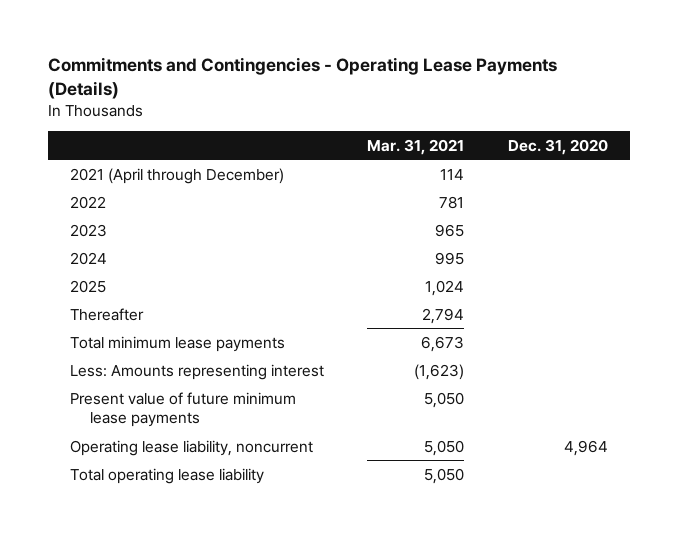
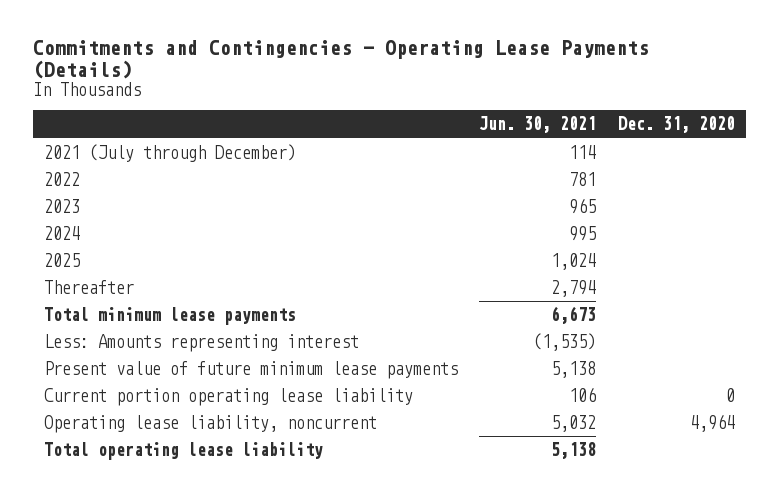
- | Mar. 31, 2021 | Dec. 31, 2020
+ | Jun. 30, 2021 | Dec. 31, 2020
- 2021 (April through December) | 114 |
+ 2021 (July through December) | 114 |
+ Current portion operating lease liability | 106 | 0

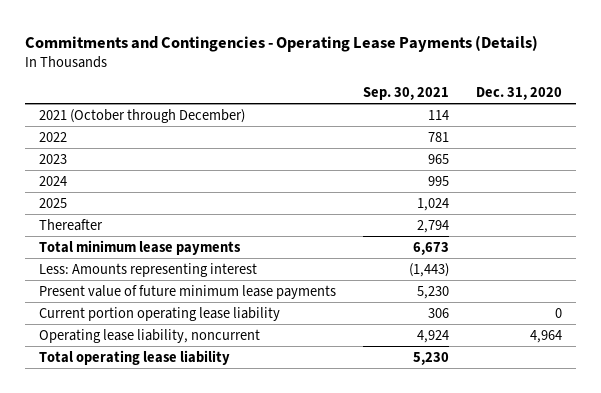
- | Jun. 30, 2021 | Dec. 31, 2020
+ | Sep. 30, 2021 | Dec. 31, 2020
- 2021 (July through December) | 114 |
+ 2021 (October through December) | 114 |

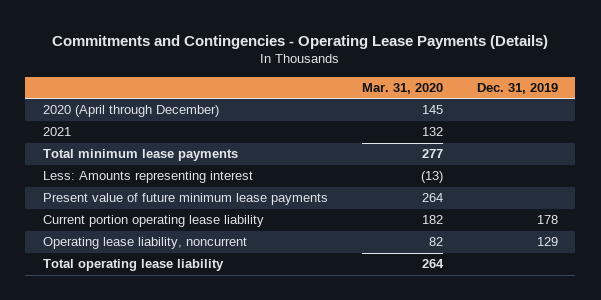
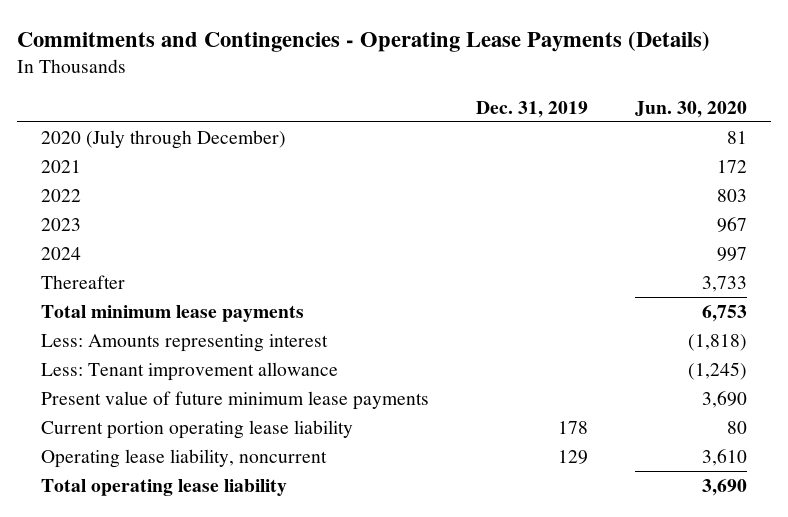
- | Mar. 31, 2020 | Dec. 31, 2019
+ | Dec. 31, 2019 | Jun. 30, 2020
- 2020 (April through December) | 145 |
+ 2020 (July through December) | | 81
+ 2022 | | 803
+ 2023 | | 967
+ 2024 | | 997
+ Thereafter | | 3,733
+ Less: Tenant improvement allowance | | (1,245)

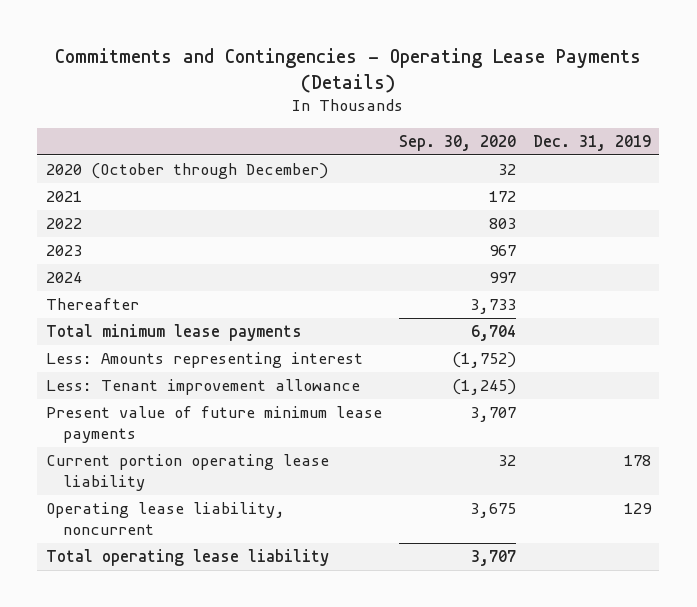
- | Dec. 31, 2019 | Jun. 30, 2020
+ | Sep. 30, 2020 | Dec. 31, 2019
- 2020 (July through December) | | 81
+ 2020 (October through December) | 32 |

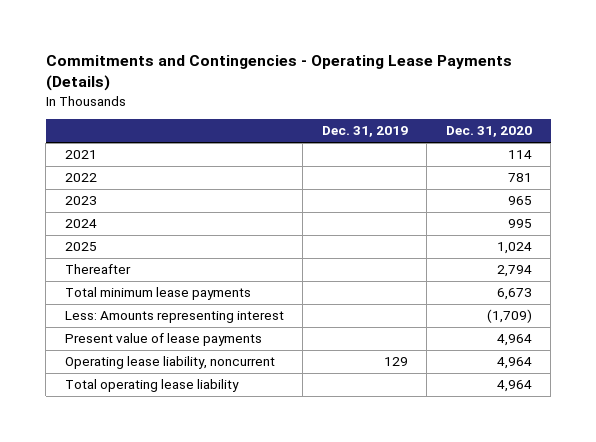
- | Sep. 30, 2020 | Dec. 31, 2019
+ | Dec. 31, 2019 | Dec. 31, 2020
- 2020 (October through December) | 32 |
+ 2025 | | 1,024
- Less: Tenant improvement allowance | (1,245) |
- Present value of future minimum lease payments | 3,707 |
- Current portion operating lease liability | 32 | 178
+ Present value of lease payments | | 4,964

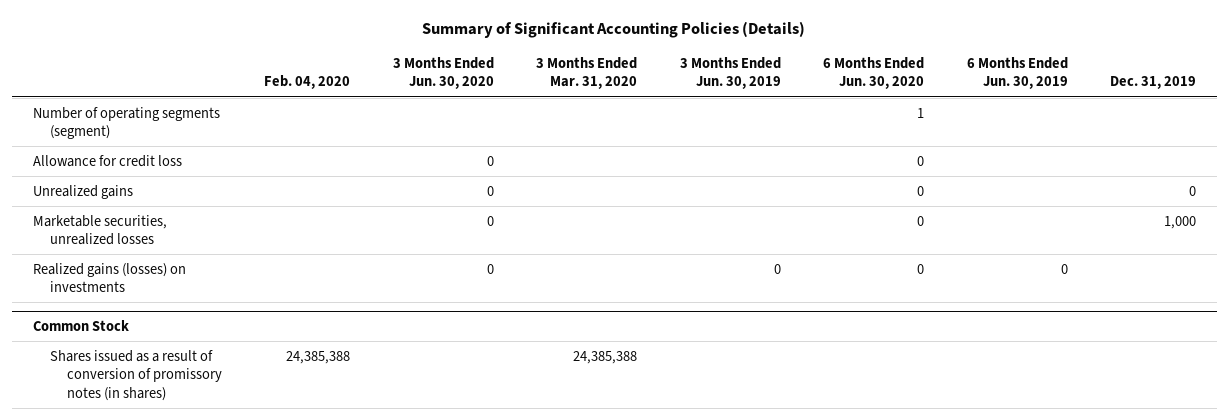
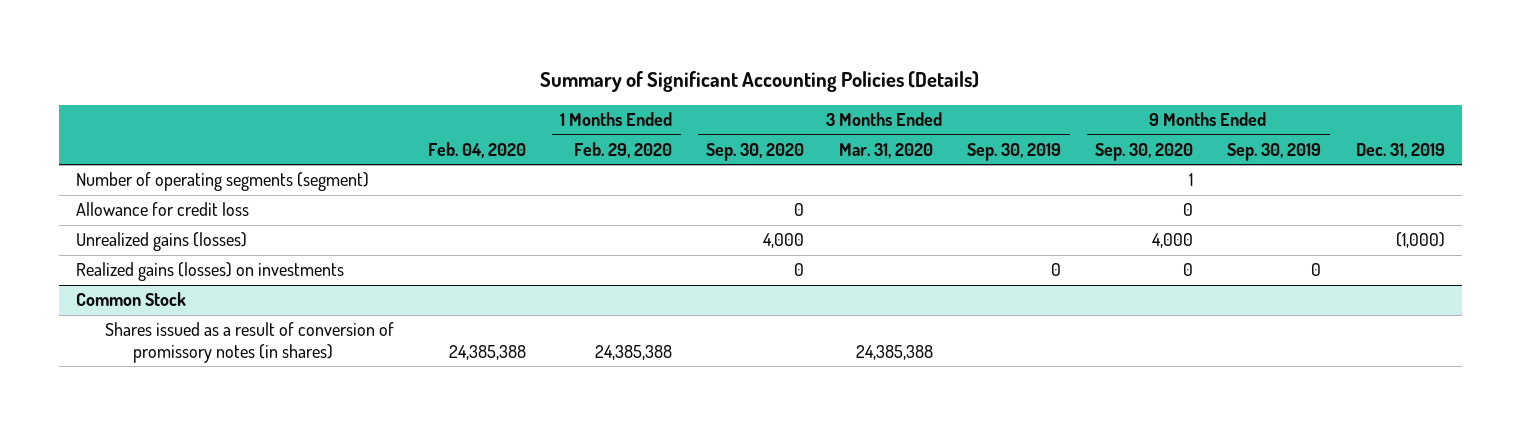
- | Feb. 04, 2020 | 3 Months Ended Jun. 30, 2020 | 3 Months Ended Mar. 31, 2020 | 3 Months Ended Jun. 30, 2019 | 6 Months Ended Jun. 30, 2020 | 6 Months Ended Jun. 30, 2019 | Dec. 31, 2019
+ | Feb. 04, 2020 | 1 Months Ended Feb. 29, 2020 | 3 Months Ended Sep. 30, 2020 | 3 Months Ended Mar. 31, 2020 | 3 Months Ended Sep. 30, 2019 | 9 Months Ended Sep. 30, 2020 | 9 Months Ended Sep. 30, 2019 | Dec. 31, 2019
- Unrealized gains | | 0 | | | 0 | | 0
- Marketable securities, unrealized losses | | 0 | | | 0 | | 1,000
+ Unrealized gains (losses) | | | 4,000 | | | 4,000 | | (1,000)

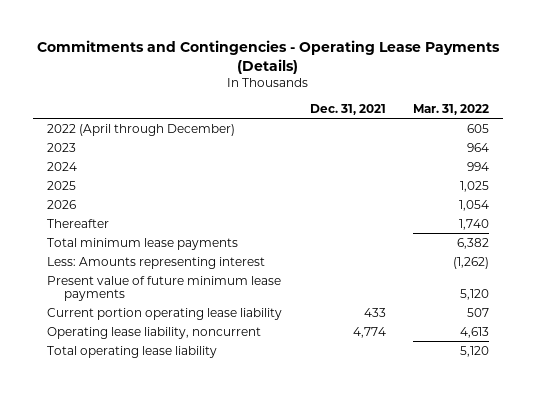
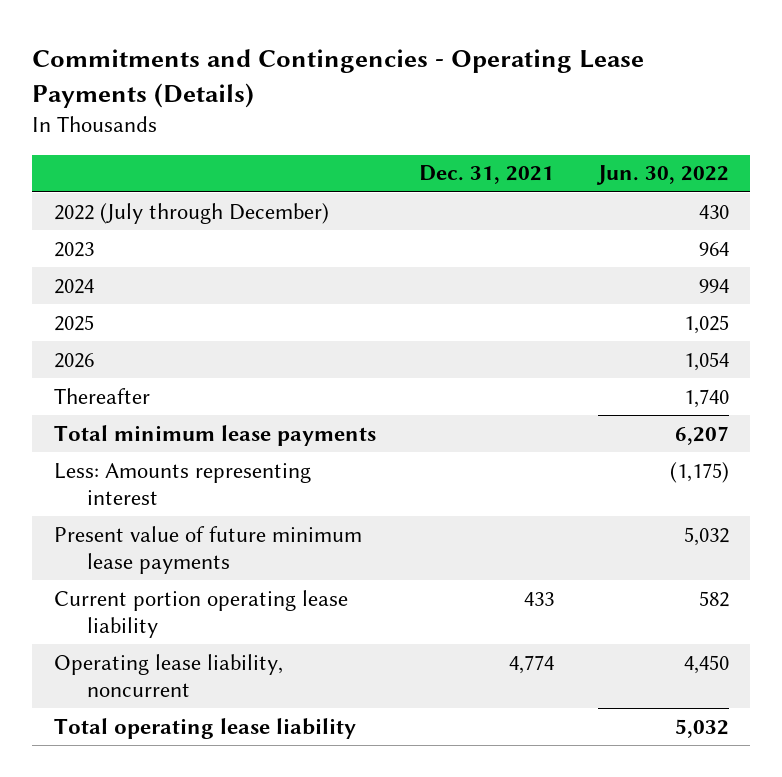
- | Dec. 31, 2021 | Mar. 31, 2022
+ | Dec. 31, 2021 | Jun. 30, 2022
- 2022 (April through December) | | 605
+ 2022 (July through December) | | 430

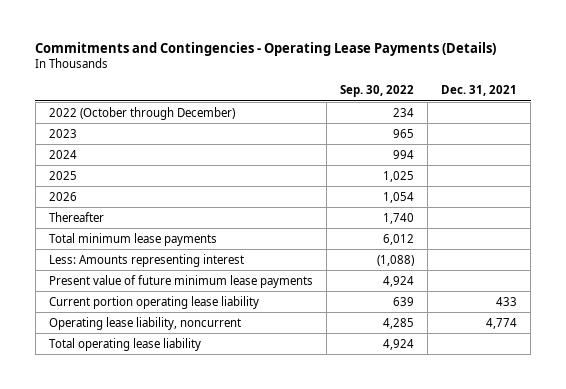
- | Dec. 31, 2021 | Jun. 30, 2022
+ | Sep. 30, 2022 | Dec. 31, 2021
- 2022 (July through December) | | 430
+ 2022 (October through December) | 234 |

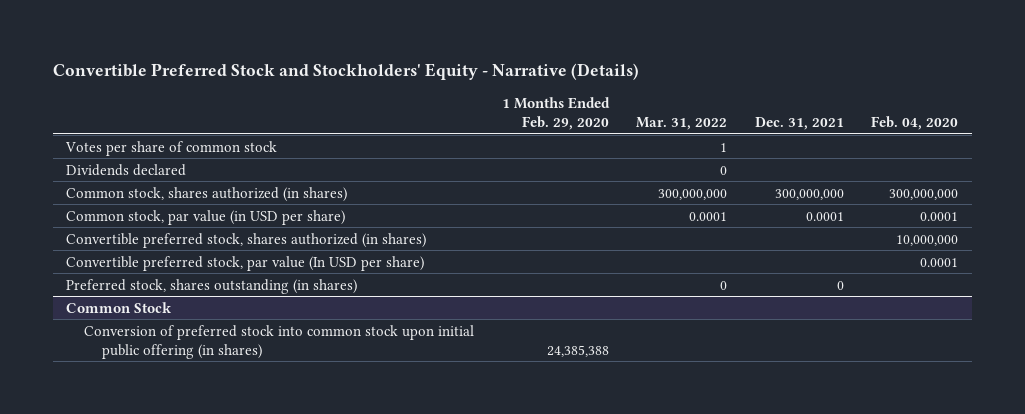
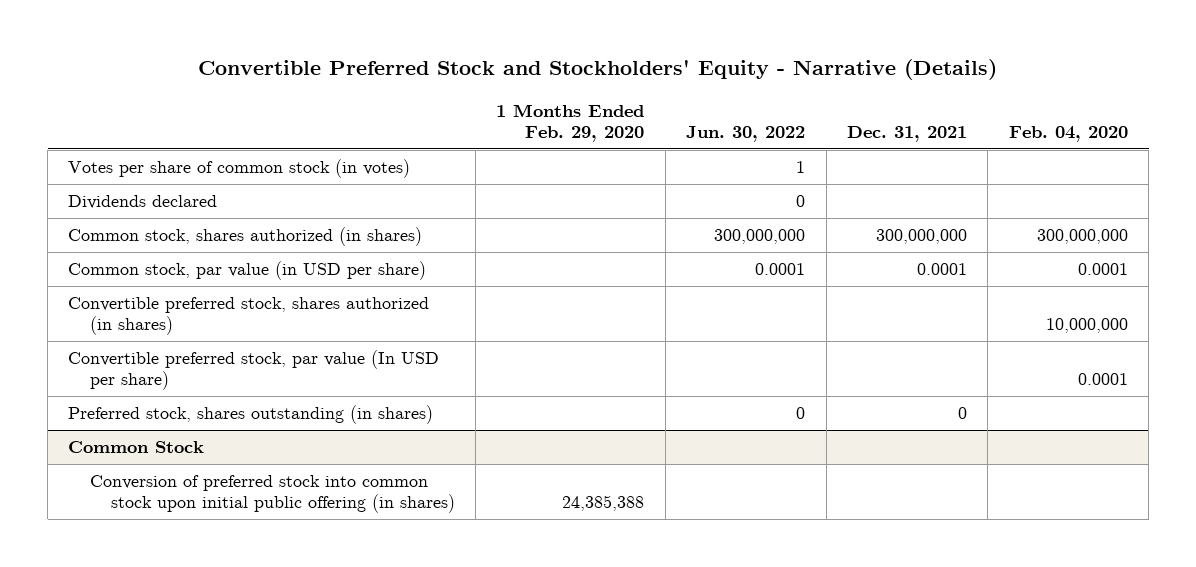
- | 1 Months Ended Feb. 29, 2020 | Mar. 31, 2022 | Dec. 31, 2021 | Feb. 04, 2020
+ | 1 Months Ended Feb. 29, 2020 | Jun. 30, 2022 | Dec. 31, 2021 | Feb. 04, 2020
- Votes per share of common stock | | 1 | |
+ Votes per share of common stock (in votes) | | 1 | |

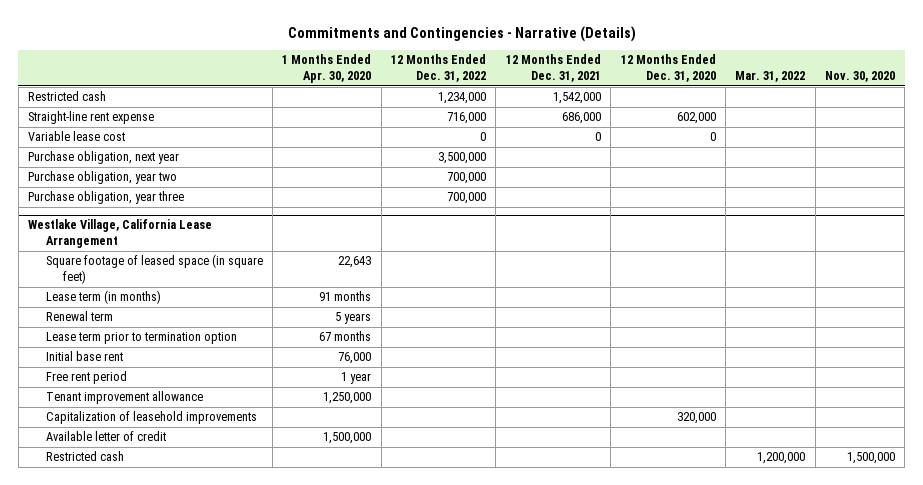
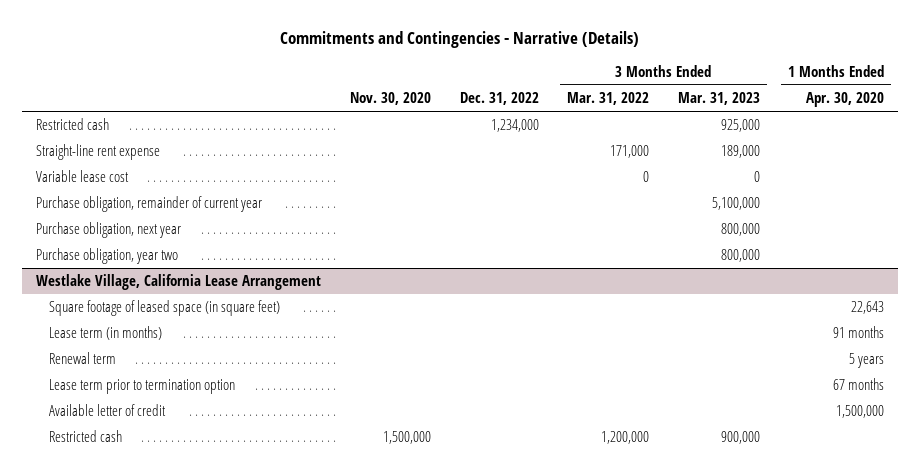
- | 1 Months Ended Apr. 30, 2020 | 12 Months Ended Dec. 31, 2022 | 12 Months Ended Dec. 31, 2021 | 12 Months Ended Dec. 31, 2020 | Mar. 31, 2022 | Nov. 30, 2020
+ | Nov. 30, 2020 | Dec. 31, 2022 | 3 Months Ended Mar. 31, 2022 | 3 Months Ended Mar. 31, 2023 | 1 Months Ended Apr. 30, 2020
+ Purchase obligation, remainder of current year | | | | 5,100,000 |
- Purchase obligation, year three | | 700,000 | | | |
@ Westlake Village, California Lease Arrangement
- Initial base rent | 76,000 | | | | |
- Free rent period | 1 year | | | | |
- Tenant improvement allowance | 1,250,000 | | | | |
- Capitalization of leasehold improvements | | | | 320,000 | |

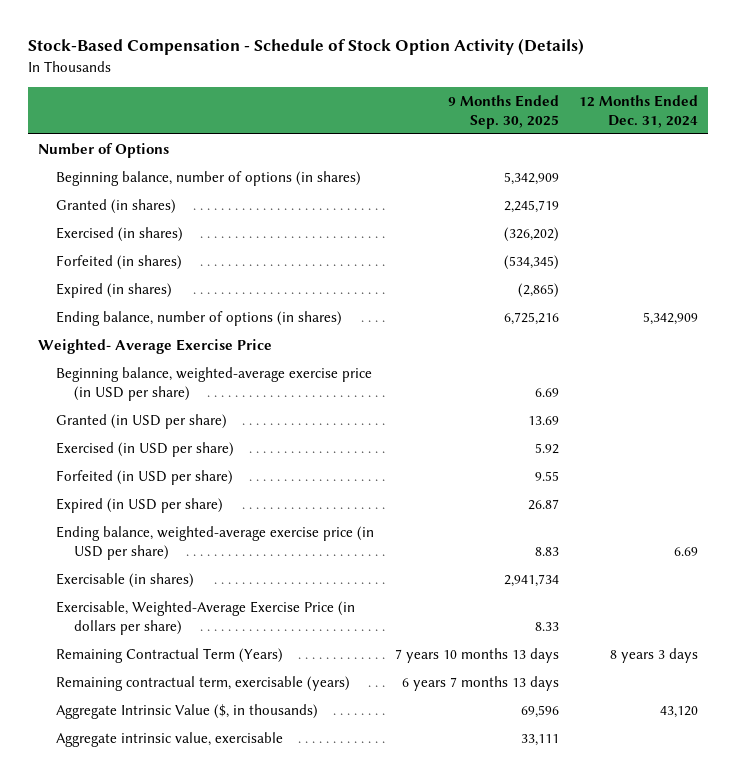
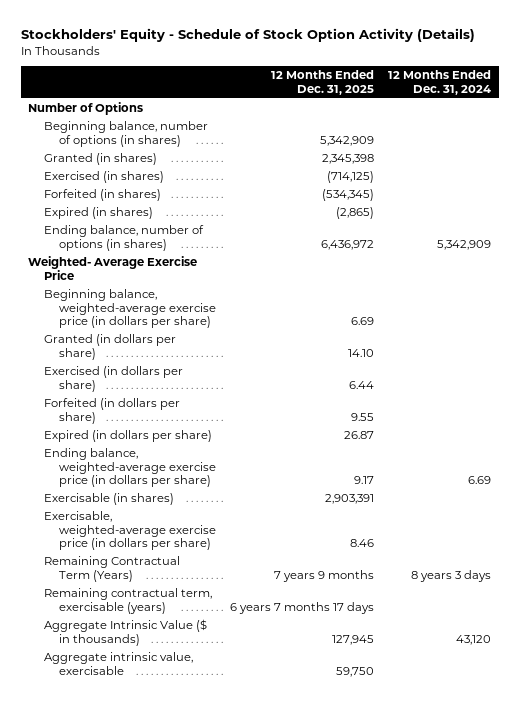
- Stock-Based Compensation - Schedule of Stock Option Activity (Details)
+ Stockholders' Equity - Schedule of Stock Option Activity (Details)
- | 9 Months Ended Sep. 30, 2025 | 12 Months Ended Dec. 31, 2024
+ | 12 Months Ended Dec. 31, 2025 | 12 Months Ended Dec. 31, 2024
- Beginning balance, weighted-average exercise price (in USD per share) | 6.69 |
- Granted (in USD per share) | 13.69 |
- Exercised (in USD per share) | 5.92 |
- Forfeited (in USD per share) | 9.55 |
- Expired (in USD per share) | 26.87 |
- Ending balance, weighted-average exercise price (in USD per share) | 8.83 | 6.69
+ Beginning balance, weighted-average exercise price (in dollars per share) | 6.69 |
+ Granted (in dollars per share) | 14.10 |
+ Exercised (in dollars per share) | 6.44 |
+ Forfeited (in dollars per share) | 9.55 |
+ Expired (in dollars per share) | 26.87 |
+ Ending balance, weighted-average exercise price (in dollars per share) | 9.17 | 6.69
- Exercisable, Weighted-Average Exercise Price (in dollars per share) | 8.33 |
+ Exercisable, weighted-average exercise price (in dollars per share) | 8.46 |
- Aggregate Intrinsic Value ($, in thousands) | 69,596 | 43,120
+ Aggregate Intrinsic Value ($ in thousands) | 127,945 | 43,120

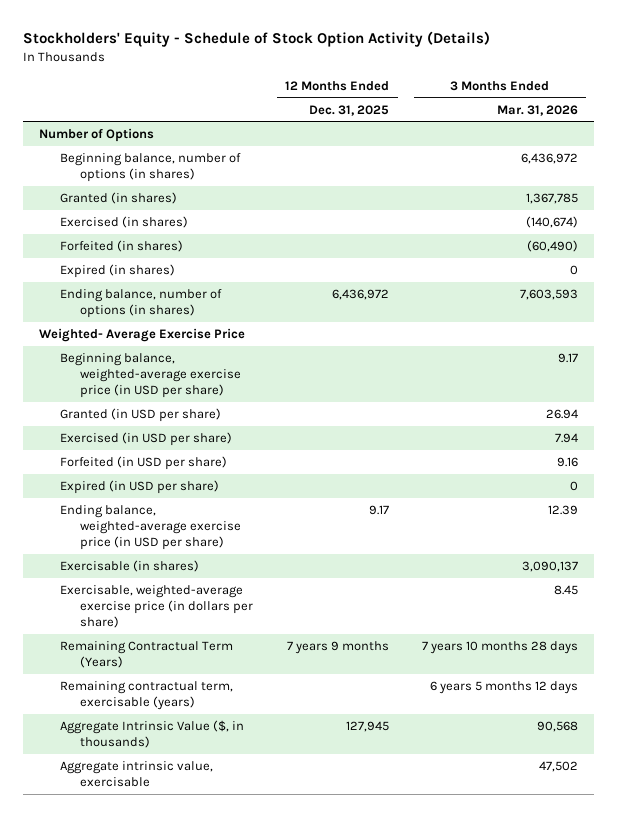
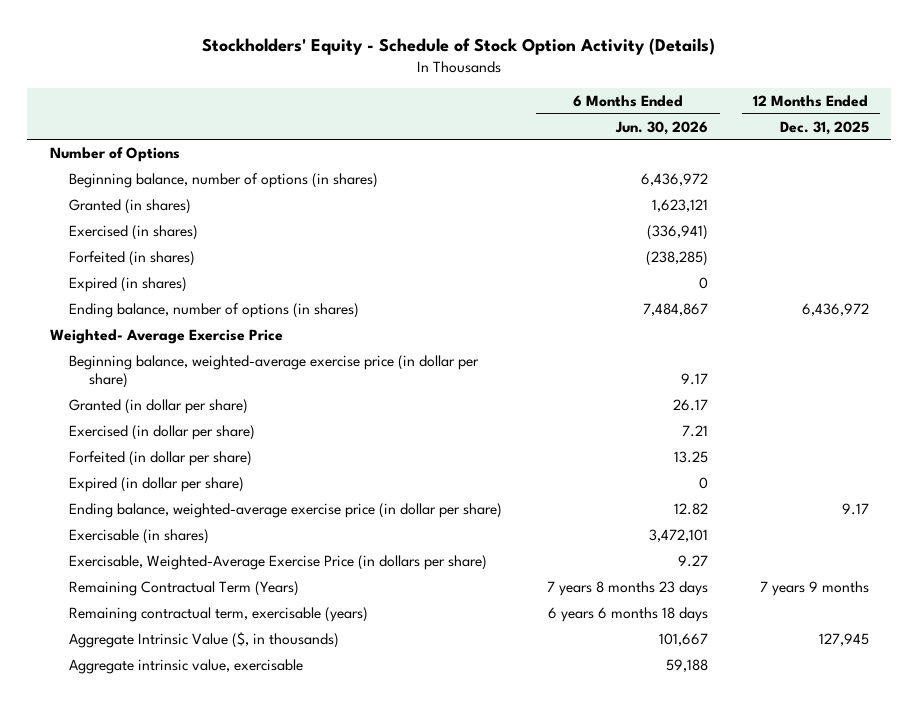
- | 12 Months Ended Dec. 31, 2025 | 3 Months Ended Mar. 31, 2026
+ | 6 Months Ended Jun. 30, 2026 | 12 Months Ended Dec. 31, 2025
- Beginning balance, weighted-average exercise price (in USD per share) | | 9.17
- Granted (in USD per share) | | 26.94
- Exercised (in USD per share) | | 7.94
- Forfeited (in USD per share) | | 9.16
- Expired (in USD per share) | | 0
- Ending balance, weighted-average exercise price (in USD per share) | 9.17 | 12.39
+ Beginning balance, weighted-average exercise price (in dollar per share) | 9.17 |
+ Granted (in dollar per share) | 26.17 |
+ Exercised (in dollar per share) | 7.21 |
+ Forfeited (in dollar per share) | 13.25 |
+ Expired (in dollar per share) | 0 |
+ Ending balance, weighted-average exercise price (in dollar per share) | 12.82 | 9.17
- Exercisable, weighted-average exercise price (in dollars per share) | | 8.45
+ Exercisable, Weighted-Average Exercise Price (in dollars per share) | 9.27 |

